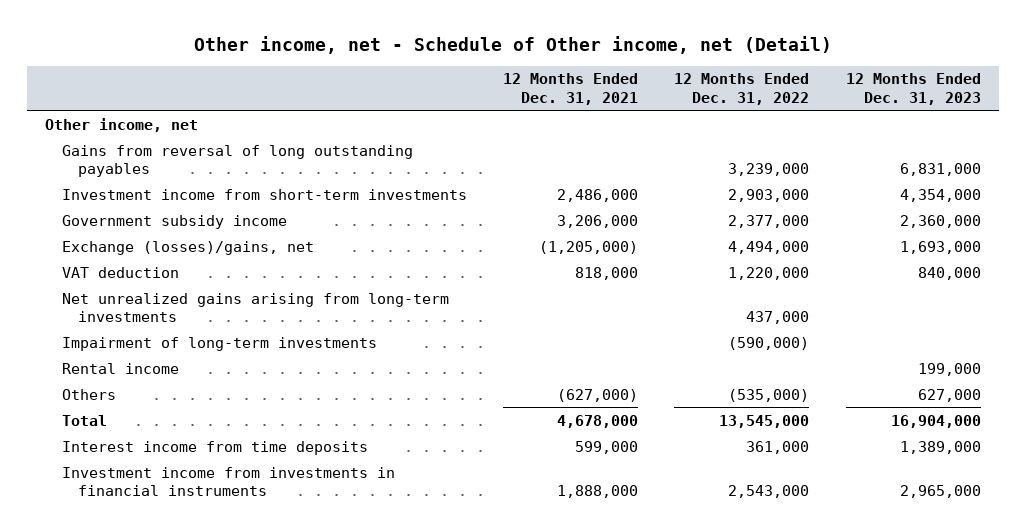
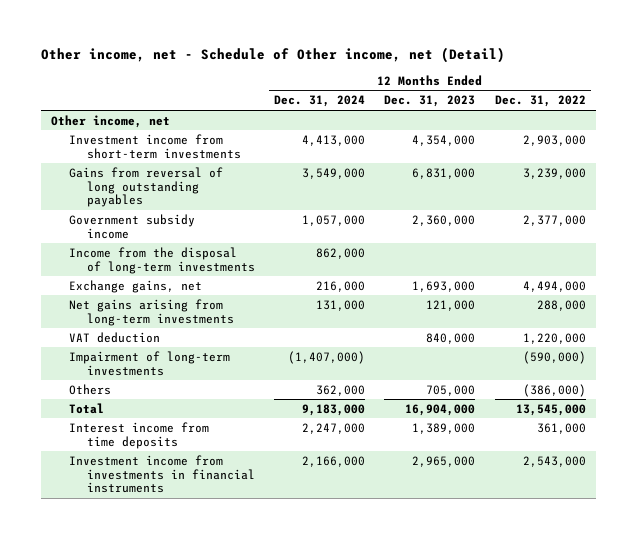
- | 12 Months Ended Dec. 31, 2021 | 12 Months Ended Dec. 31, 2022 | 12 Months Ended Dec. 31, 2023
+ | 12 Months Ended Dec. 31, 2024 | 12 Months Ended Dec. 31, 2023 | 12 Months Ended Dec. 31, 2022
moved down: Gains from reversal of long outstanding payables | 3,549,000 | 6,831,000 | 3,239,000
- Exchange (losses)/gains, net | (1,205,000) | 4,494,000 | 1,693,000
+ Income from the disposal of long-term investments | 862,000 | |
+ Exchange gains, net | 216,000 | 1,693,000 | 4,494,000
+ Net gains arising from long-term investments | 131,000 | 121,000 | 288,000
- Net unrealized gains arising from long-term investments | | 437,000 |
- Rental income | | | 199,000
- Others | (627,000) | (535,000) | 627,000
+ Others | 362,000 | 705,000 | (386,000)

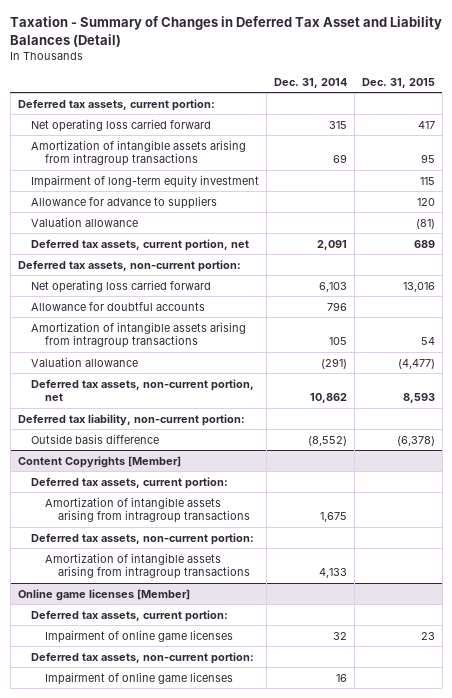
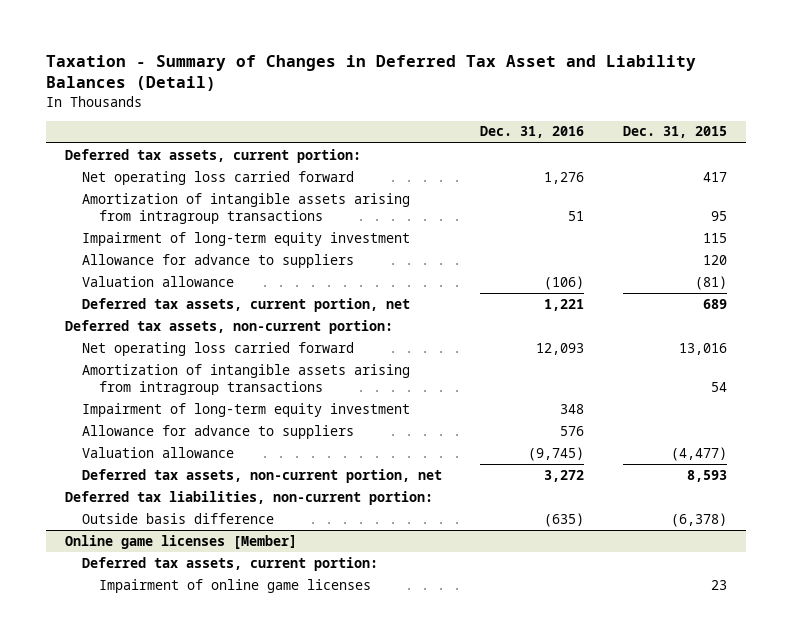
- | Dec. 31, 2014 | Dec. 31, 2015
+ | Dec. 31, 2016 | Dec. 31, 2015
- Allowance for doubtful accounts | 796 |
+ Impairment of long-term equity investment | 348 |
+ Allowance for advance to suppliers | 576 |
- Deferred tax liability, non-current portion:
+ Deferred tax liabilities, non-current portion:
- Content Copyrights [Member]
- Deferred tax assets, current portion:
- Amortization of intangible assets arising from intragroup transactions | 1,675 |
- Deferred tax assets, non-current portion:
- Amortization of intangible assets arising from intragroup transactions | 4,133 |
@ Online game licenses [Member]
- Deferred tax assets, non-current portion:
- Impairment of online game licenses | 16 |

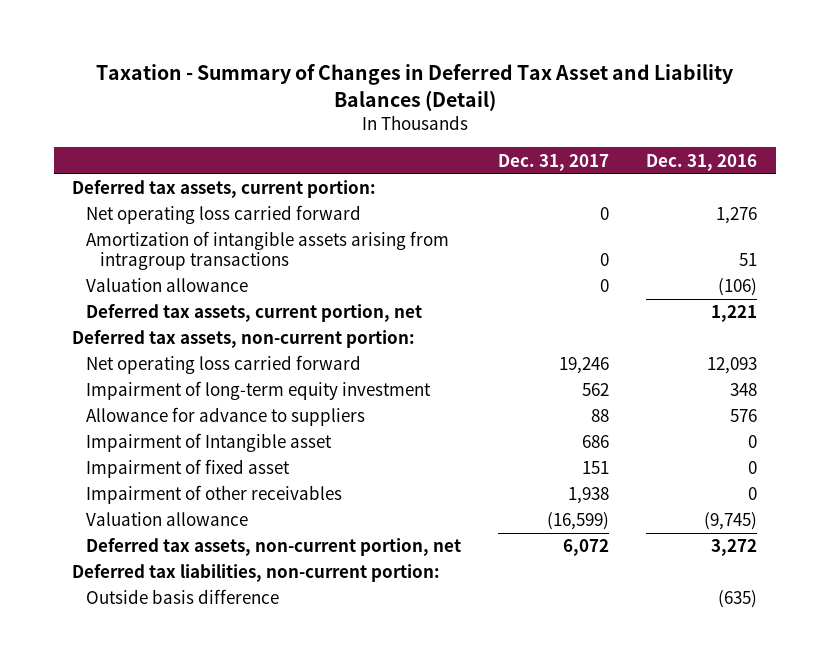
- | Dec. 31, 2016 | Dec. 31, 2015
+ | Dec. 31, 2017 | Dec. 31, 2016
- Impairment of long-term equity investment | | 115
- Allowance for advance to suppliers | | 120
- Amortization of intangible assets arising from intragroup transactions | | 54
+ Impairment of Intangible asset | 686 | 0
+ Impairment of fixed asset | 151 | 0
+ Impairment of other receivables | 1,938 | 0
- Online game licenses [Member]
- Deferred tax assets, current portion:
- Impairment of online game licenses | | 23

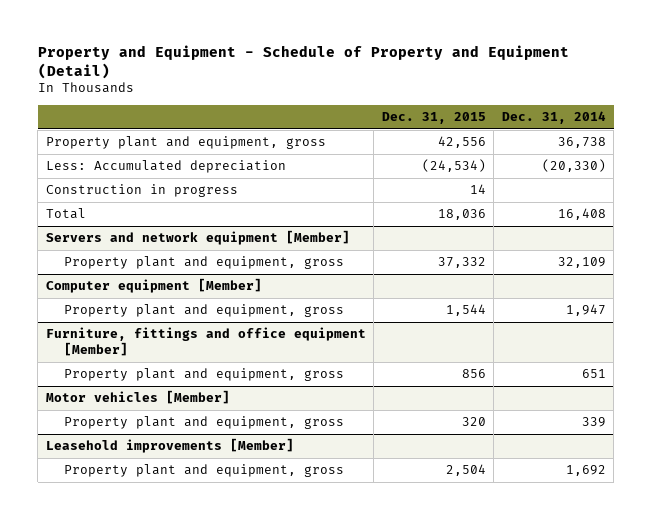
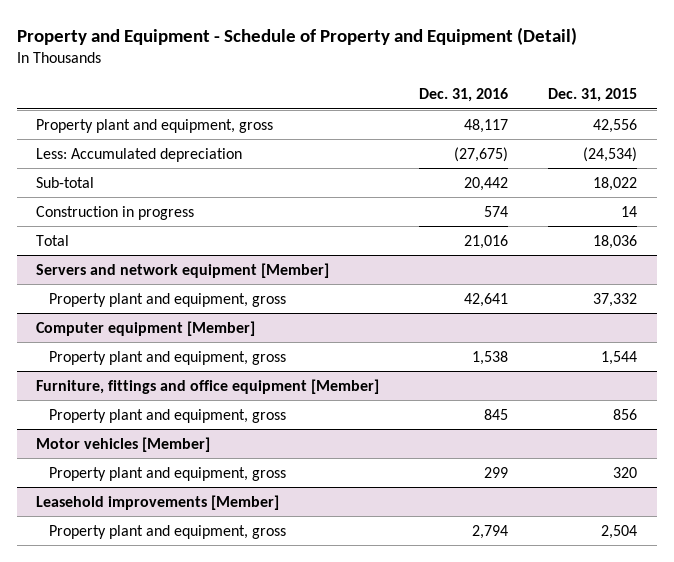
- | Dec. 31, 2015 | Dec. 31, 2014
+ | Dec. 31, 2016 | Dec. 31, 2015
+ Sub-total | 20,442 | 18,022

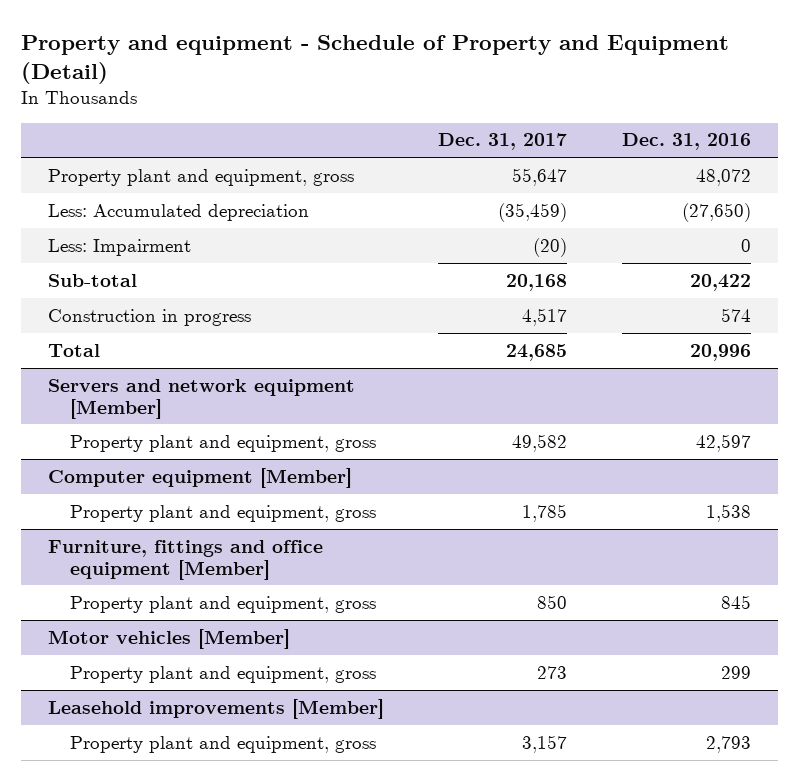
- Property and Equipment - Schedule of Property and Equipment (Detail)
+ Property and equipment - Schedule of Property and Equipment (Detail)
- | Dec. 31, 2016 | Dec. 31, 2015
+ | Dec. 31, 2017 | Dec. 31, 2016
- Property plant and equipment, gross | 48,117 | 42,556
- Less: Accumulated depreciation | (27,675) | (24,534)
- Sub-total | 20,442 | 18,022
+ Property plant and equipment, gross | 55,647 | 48,072
+ Less: Accumulated depreciation | (35,459) | (27,650)
+ Less: Impairment | (20) | 0
+ Sub-total | 20,168 | 20,422
- Total | 21,016 | 18,036
+ Total | 24,685 | 20,996
@ Servers and network equipment [Member]
- Property plant and equipment, gross | 42,641 | 37,332
+ Property plant and equipment, gross | 49,582 | 42,597
@ Leasehold improvements [Member]
- Property plant and equipment, gross | 2,794 | 2,504
+ Property plant and equipment, gross | 3,157 | 2,793

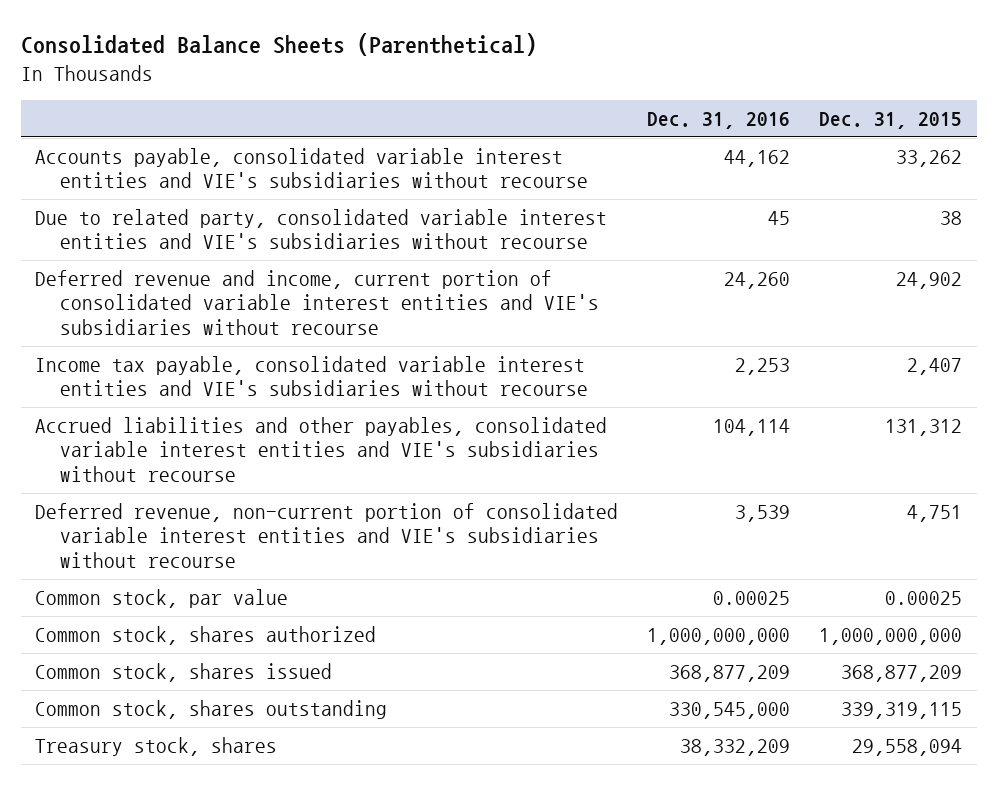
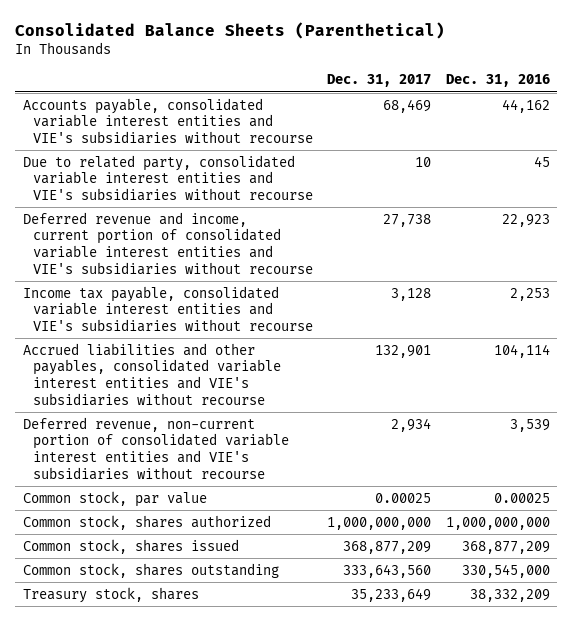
- | Dec. 31, 2016 | Dec. 31, 2015
+ | Dec. 31, 2017 | Dec. 31, 2016
- Deferred revenue and income, current portion of consolidated variable interest entities and VIE's subsidiaries without recourse | 24,260 | 24,902
+ Deferred revenue and income, current portion of consolidated variable interest entities and VIE's subsidiaries without recourse | 27,738 | 22,923

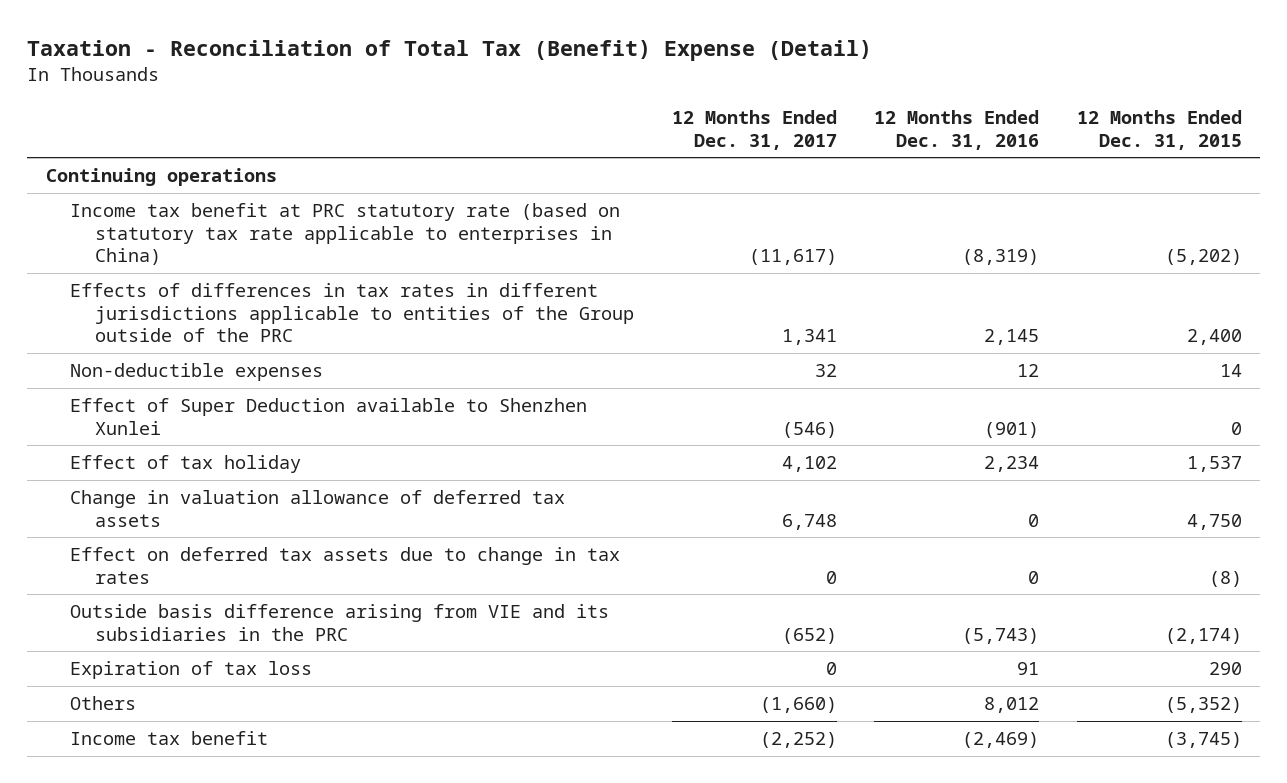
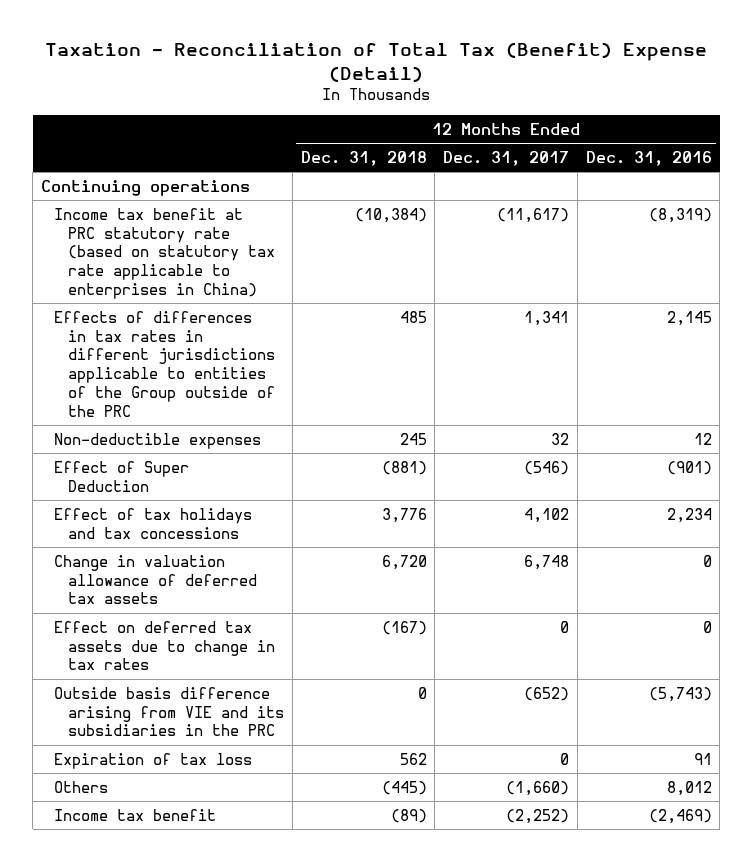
- | 12 Months Ended Dec. 31, 2017 | 12 Months Ended Dec. 31, 2016 | 12 Months Ended Dec. 31, 2015
+ | 12 Months Ended Dec. 31, 2018 | 12 Months Ended Dec. 31, 2017 | 12 Months Ended Dec. 31, 2016
- Effect of Super Deduction available to Shenzhen Xunlei | (546) | (901) | 0
- Effect of tax holiday | 4,102 | 2,234 | 1,537
+ Effect of Super Deduction | (881) | (546) | (901)
+ Effect of tax holidays and tax concessions | 3,776 | 4,102 | 2,234

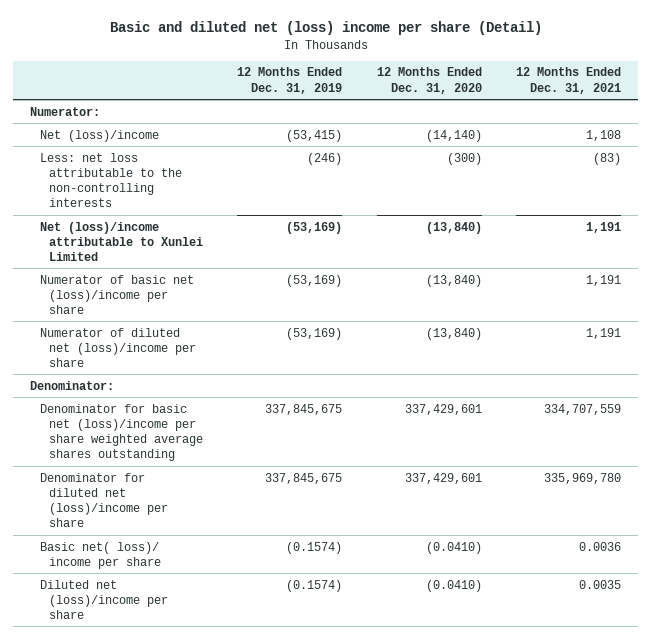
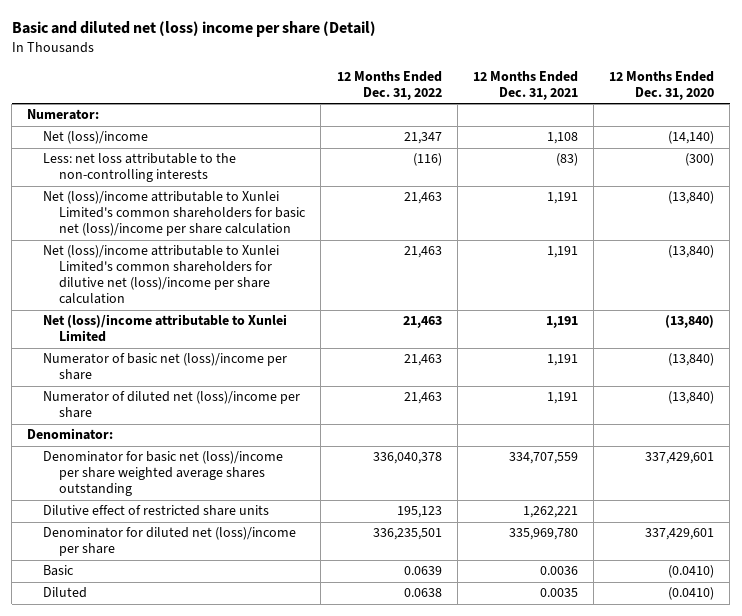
- | 12 Months Ended Dec. 31, 2019 | 12 Months Ended Dec. 31, 2020 | 12 Months Ended Dec. 31, 2021
+ | 12 Months Ended Dec. 31, 2022 | 12 Months Ended Dec. 31, 2021 | 12 Months Ended Dec. 31, 2020
+ Net (loss)/income attributable to Xunlei Limited's common shareholders for basic net (loss)/income per share calculation | 21,463 | 1,191 | (13,840)
+ Net (loss)/income attributable to Xunlei Limited's common shareholders for dilutive net (loss)/income per share calculation | 21,463 | 1,191 | (13,840)
+ Dilutive effect of restricted share units | 195,123 | 1,262,221 |
- Basic net( loss)/ income per share | (0.1574) | (0.0410) | 0.0036
- Diluted net (loss)/income per share | (0.1574) | (0.0410) | 0.0035
+ Basic | 0.0639 | 0.0036 | (0.0410)
+ Diluted | 0.0638 | 0.0035 | (0.0410)

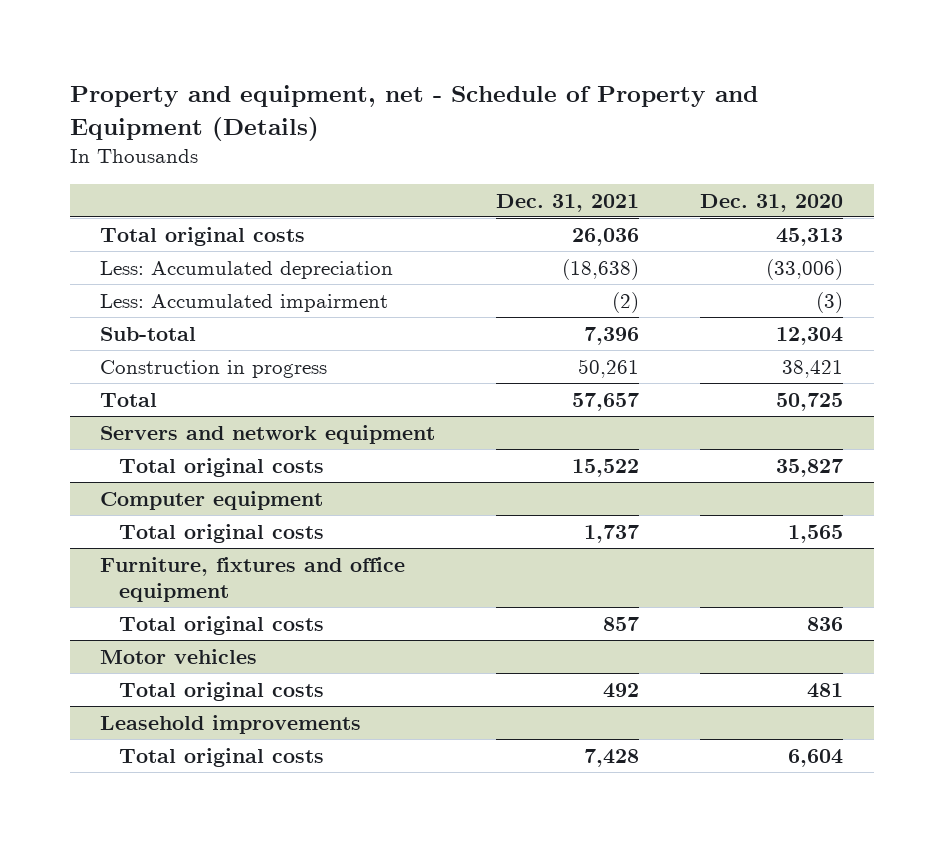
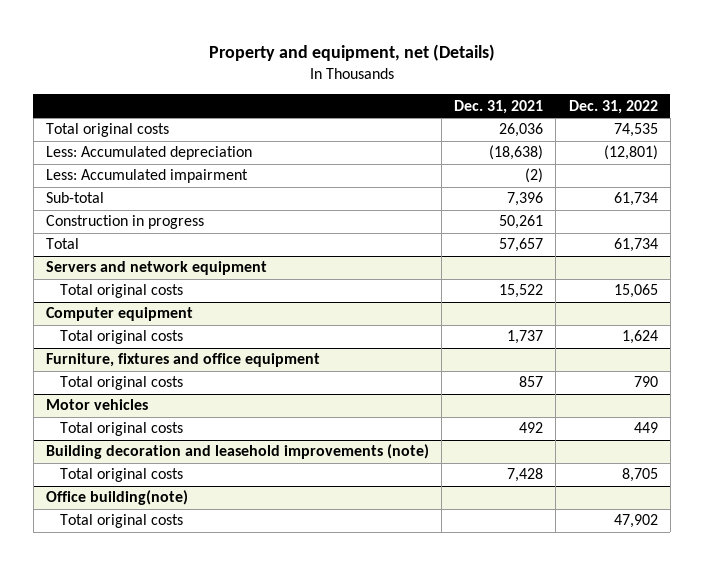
- Property and equipment, net - Schedule of Property and Equipment (Details)
+ Property and equipment, net (Details)
- | Dec. 31, 2021 | Dec. 31, 2020
+ | Dec. 31, 2021 | Dec. 31, 2022
- Leasehold improvements
+ Building decoration and leasehold improvements (note)
+ Office building(note)
+ Total original costs | | 47,902

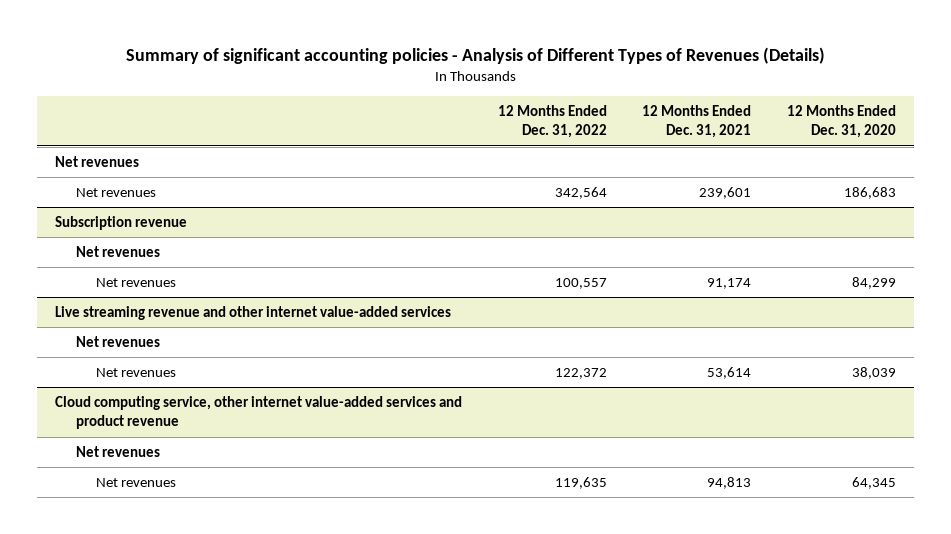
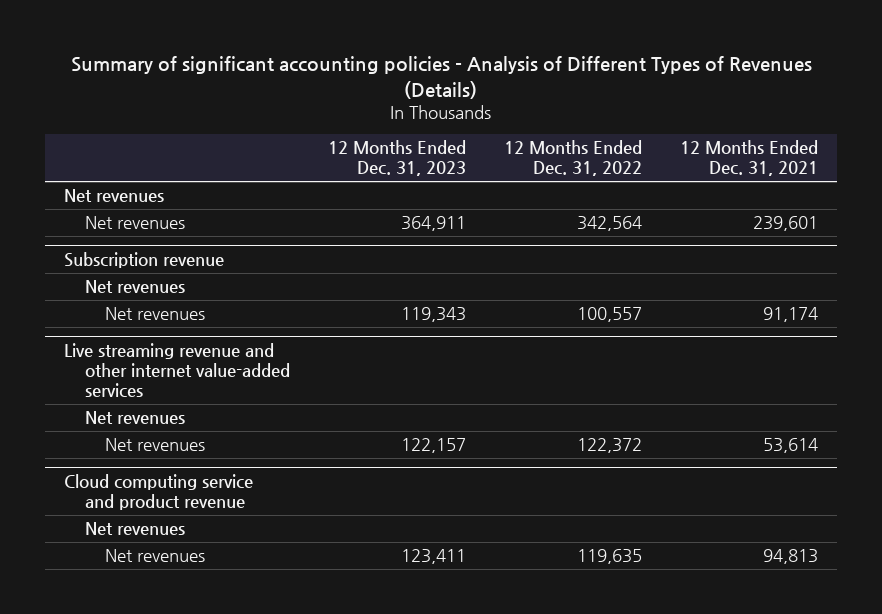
- | 12 Months Ended Dec. 31, 2022 | 12 Months Ended Dec. 31, 2021 | 12 Months Ended Dec. 31, 2020
+ | 12 Months Ended Dec. 31, 2023 | 12 Months Ended Dec. 31, 2022 | 12 Months Ended Dec. 31, 2021
- Cloud computing service, other internet value-added services and product revenue
+ Cloud computing service and product revenue

